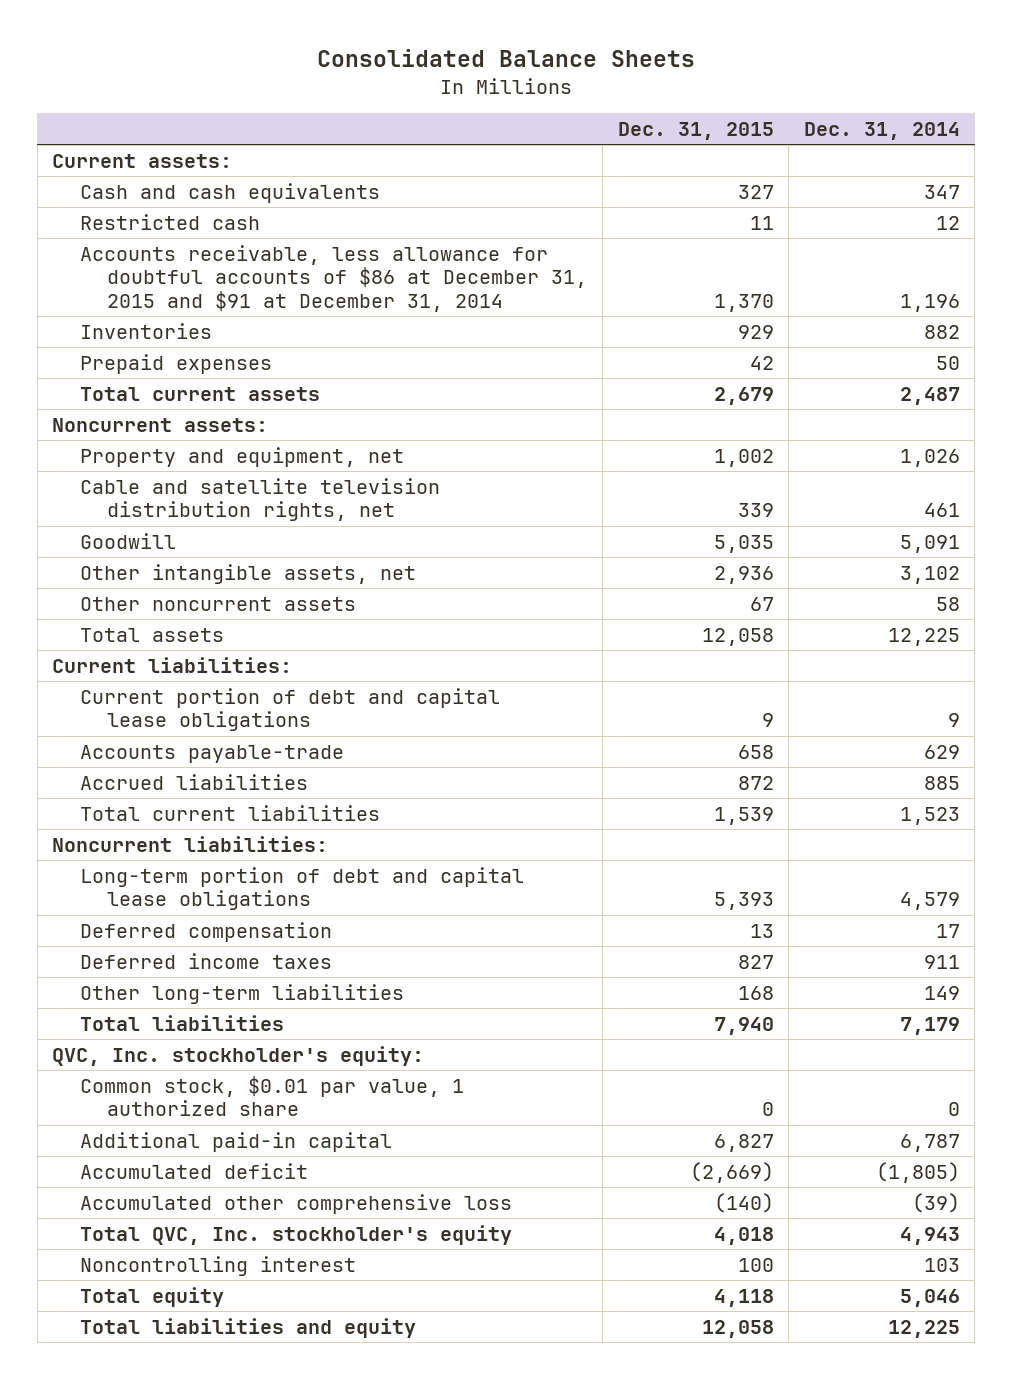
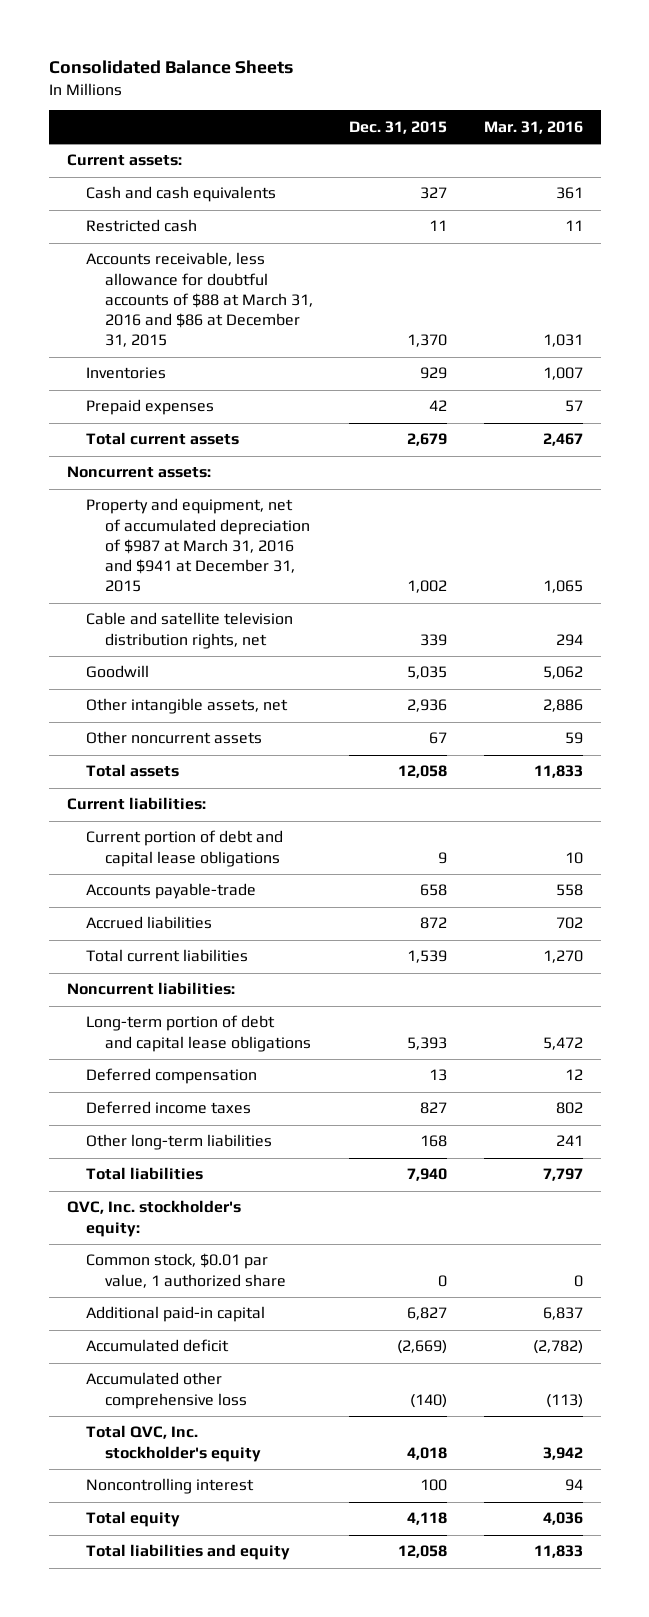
- | Dec. 31, 2015 | Dec. 31, 2014
+ | Dec. 31, 2015 | Mar. 31, 2016
- Accounts receivable, less allowance for doubtful accounts of $86 at December 31, 2015 and $91 at December 31, 2014 | 1,370 | 1,196
+ Accounts receivable, less allowance for doubtful accounts of $88 at March 31, 2016 and $86 at December 31, 2015 | 1,370 | 1,031
- Property and equipment, net | 1,002 | 1,026
+ Property and equipment, net of accumulated depreciation of $987 at March 31, 2016 and $941 at December 31, 2015 | 1,002 | 1,065

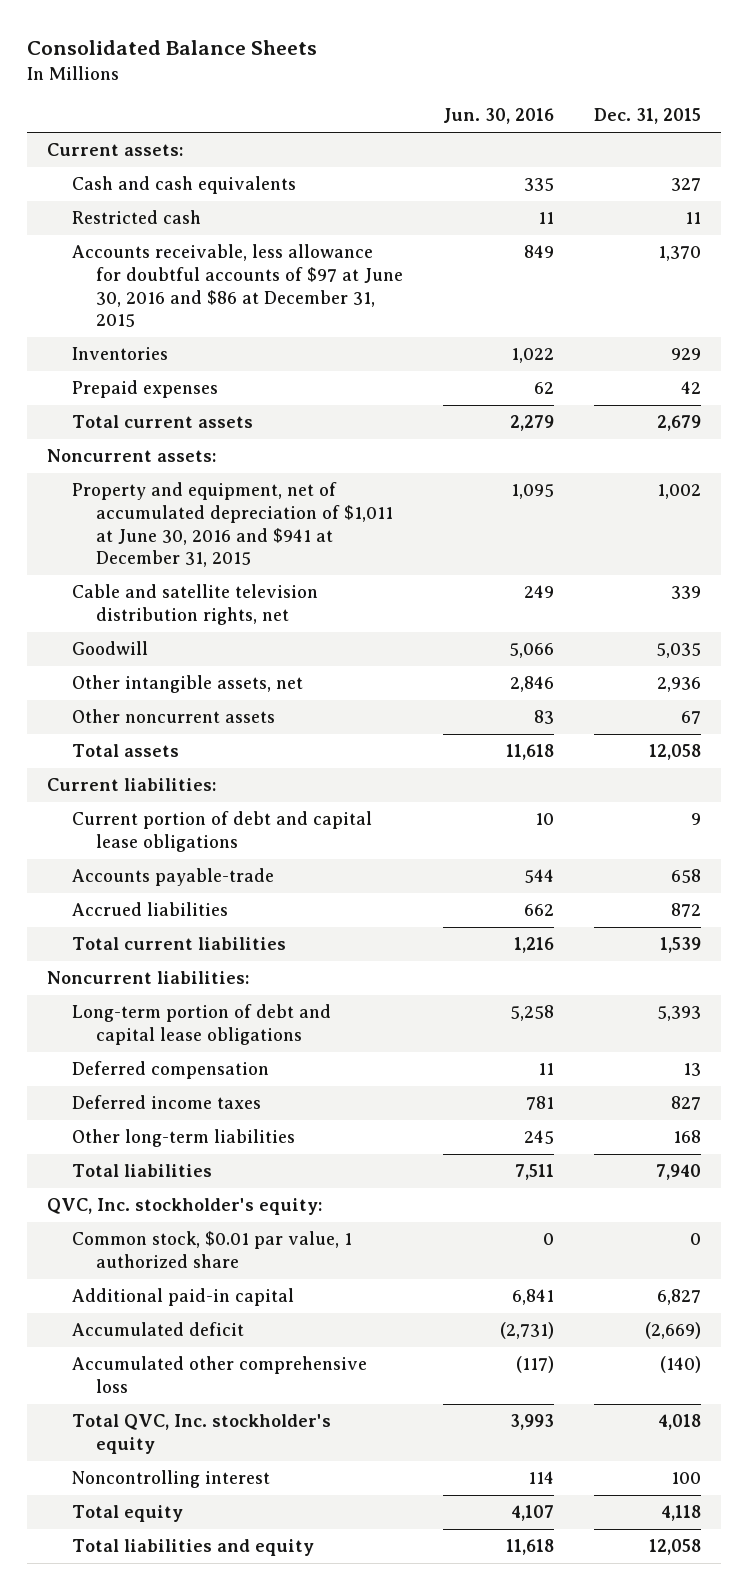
- | Dec. 31, 2015 | Mar. 31, 2016
+ | Jun. 30, 2016 | Dec. 31, 2015
- Accounts receivable, less allowance for doubtful accounts of $88 at March 31, 2016 and $86 at December 31, 2015 | 1,370 | 1,031
+ Accounts receivable, less allowance for doubtful accounts of $97 at June 30, 2016 and $86 at December 31, 2015 | 849 | 1,370
- Property and equipment, net of accumulated depreciation of $987 at March 31, 2016 and $941 at December 31, 2015 | 1,002 | 1,065
+ Property and equipment, net of accumulated depreciation of $1,011 at June 30, 2016 and $941 at December 31, 2015 | 1,095 | 1,002

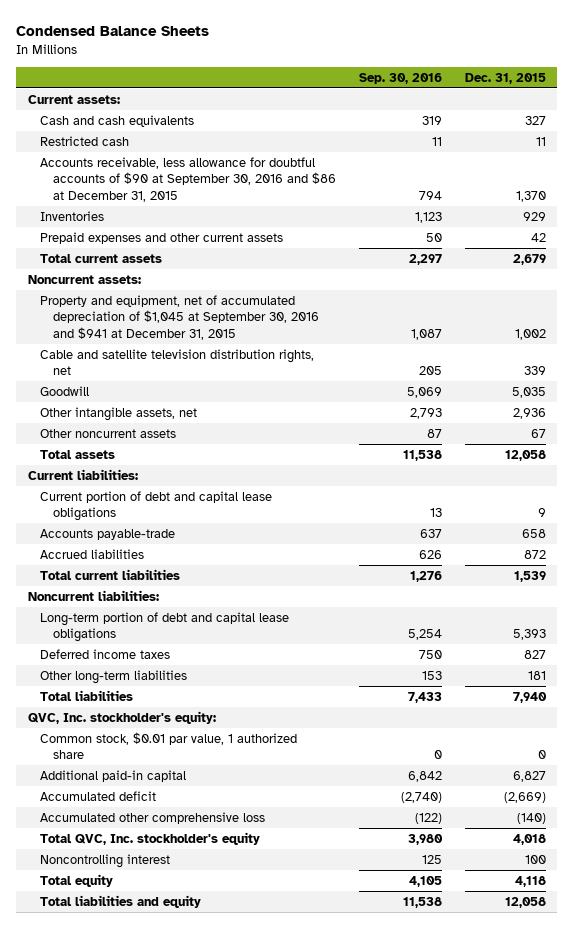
- Consolidated Balance Sheets
+ Condensed Balance Sheets
- | Jun. 30, 2016 | Dec. 31, 2015
+ | Sep. 30, 2016 | Dec. 31, 2015
- Accounts receivable, less allowance for doubtful accounts of $97 at June 30, 2016 and $86 at December 31, 2015 | 849 | 1,370
+ Accounts receivable, less allowance for doubtful accounts of $90 at September 30, 2016 and $86 at December 31, 2015 | 794 | 1,370
- Prepaid expenses | 62 | 42
+ Prepaid expenses and other current assets | 50 | 42
- Property and equipment, net of accumulated depreciation of $1,011 at June 30, 2016 and $941 at December 31, 2015 | 1,095 | 1,002
+ Property and equipment, net of accumulated depreciation of $1,045 at September 30, 2016 and $941 at December 31, 2015 | 1,087 | 1,002
- Deferred compensation | 11 | 13
- Other long-term liabilities | 245 | 168
+ Other long-term liabilities | 153 | 181

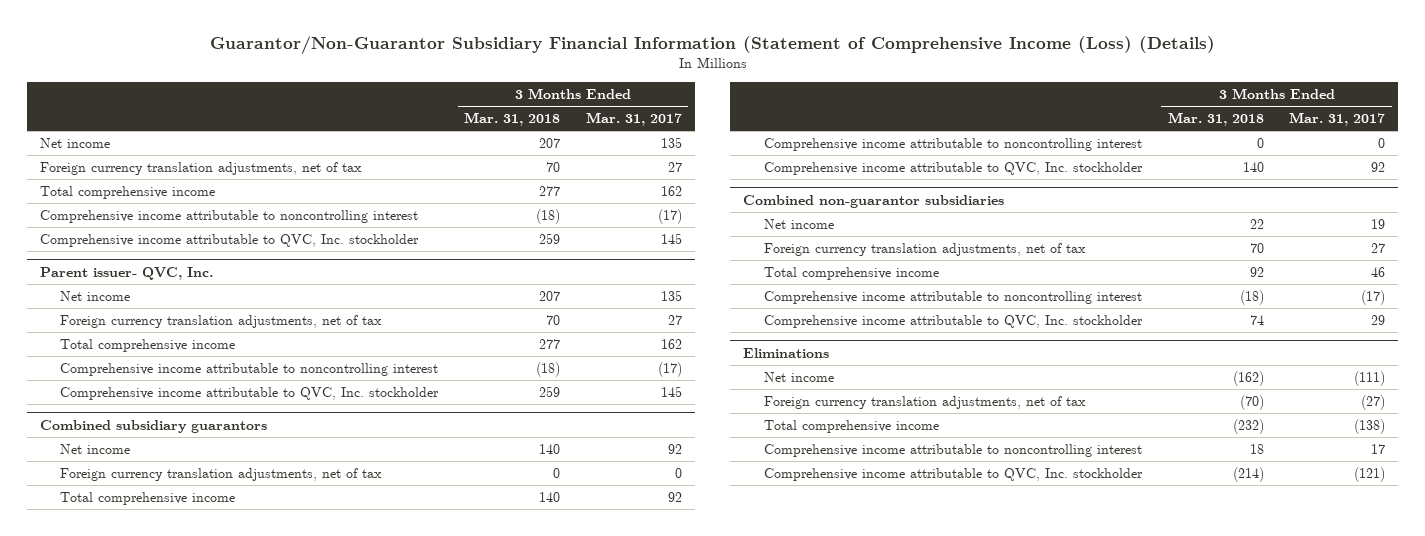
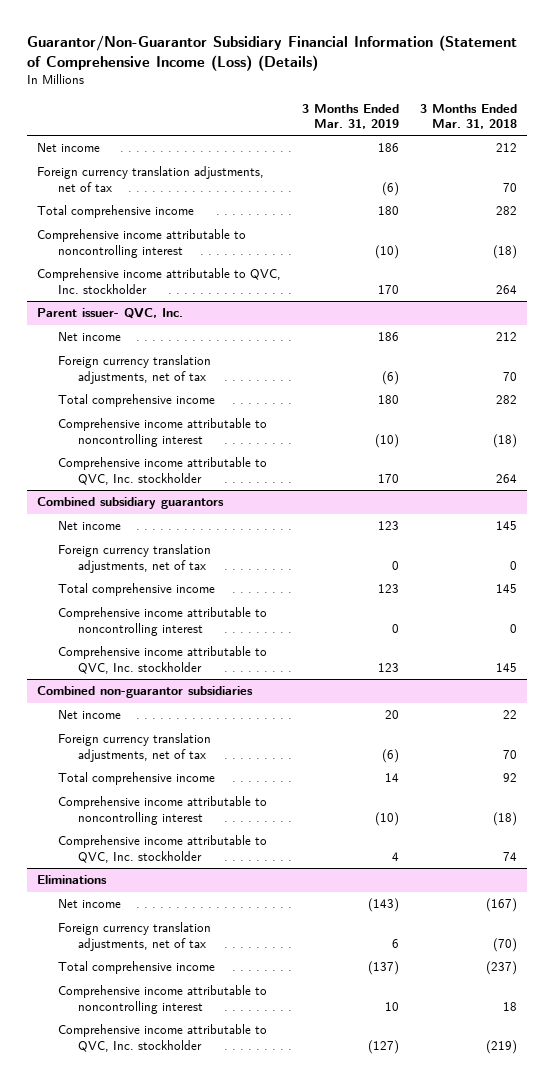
- | 3 Months Ended Mar. 31, 2018 | 3 Months Ended Mar. 31, 2017
+ | 3 Months Ended Mar. 31, 2019 | 3 Months Ended Mar. 31, 2018
- Net income | 207 | 135
+ Net income | 186 | 212
- Total comprehensive income | 277 | 162
+ Total comprehensive income | 180 | 282
- Comprehensive income attributable to QVC, Inc. stockholder | 259 | 145
+ Comprehensive income attributable to QVC, Inc. stockholder | 170 | 264
@ Parent issuer- QVC, Inc.
- Net income | 207 | 135
+ Net income | 186 | 212
- Total comprehensive income | 277 | 162
+ Total comprehensive income | 180 | 282
- Comprehensive income attributable to QVC, Inc. stockholder | 259 | 145
+ Comprehensive income attributable to QVC, Inc. stockholder | 170 | 264
@ Combined subsidiary guarantors
- Net income | 140 | 92
+ Net income | 123 | 145
- Total comprehensive income | 140 | 92
+ Total comprehensive income | 123 | 145
- Comprehensive income attributable to QVC, Inc. stockholder | 140 | 92
+ Comprehensive income attributable to QVC, Inc. stockholder | 123 | 145
@ Eliminations
- Net income | (162) | (111)
+ Net income | (143) | (167)
- Total comprehensive income | (232) | (138)
+ Total comprehensive income | (137) | (237)
- Comprehensive income attributable to QVC, Inc. stockholder | (214) | (121)
+ Comprehensive income attributable to QVC, Inc. stockholder | (127) | (219)

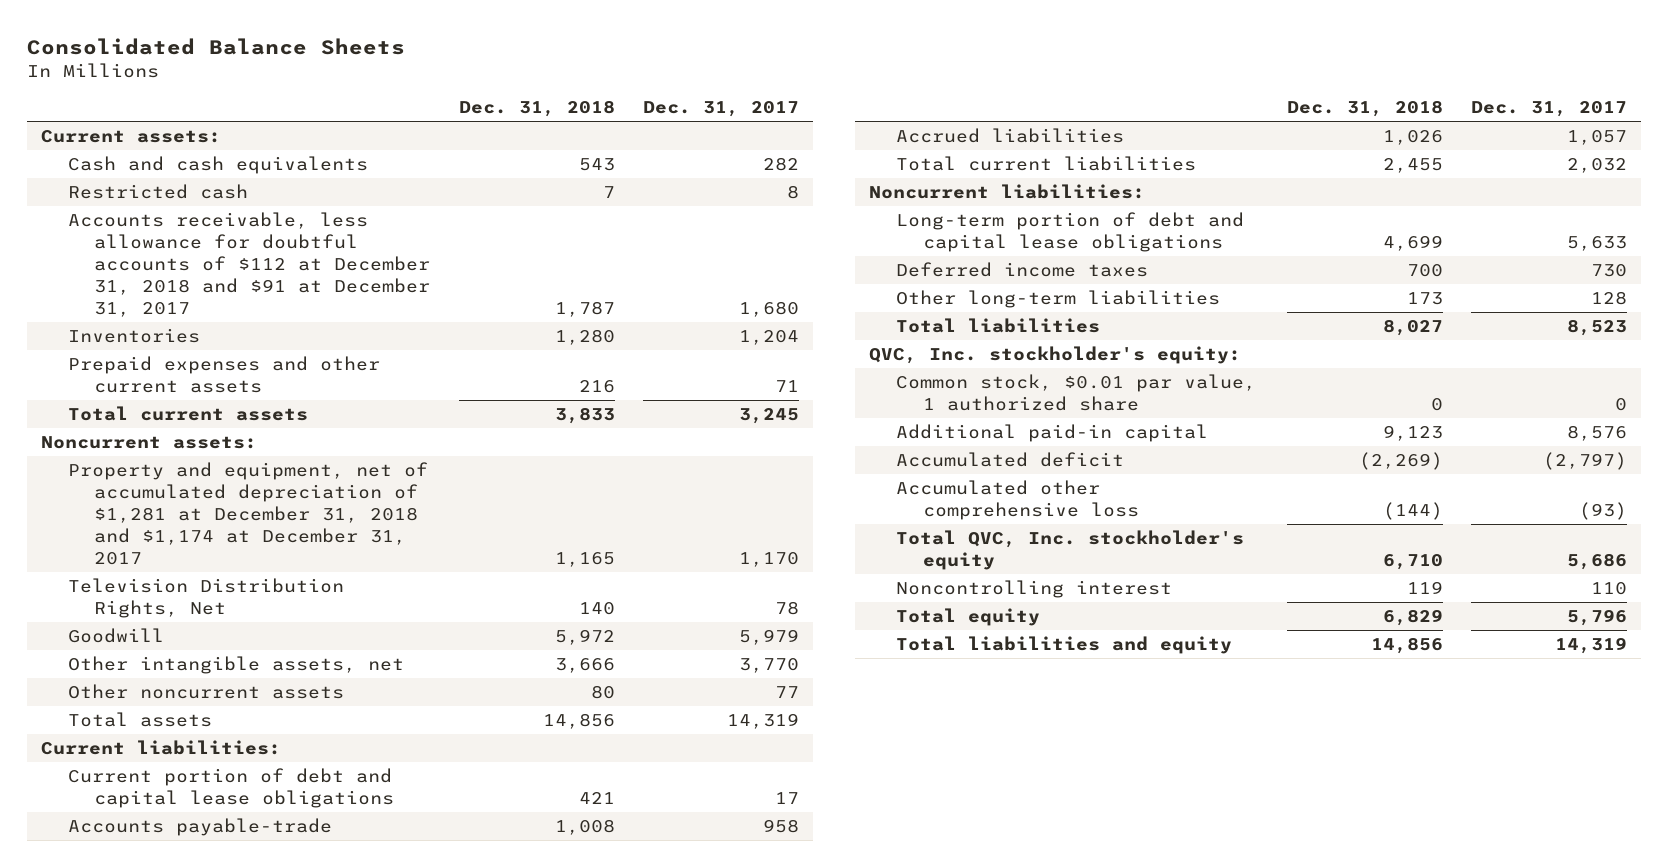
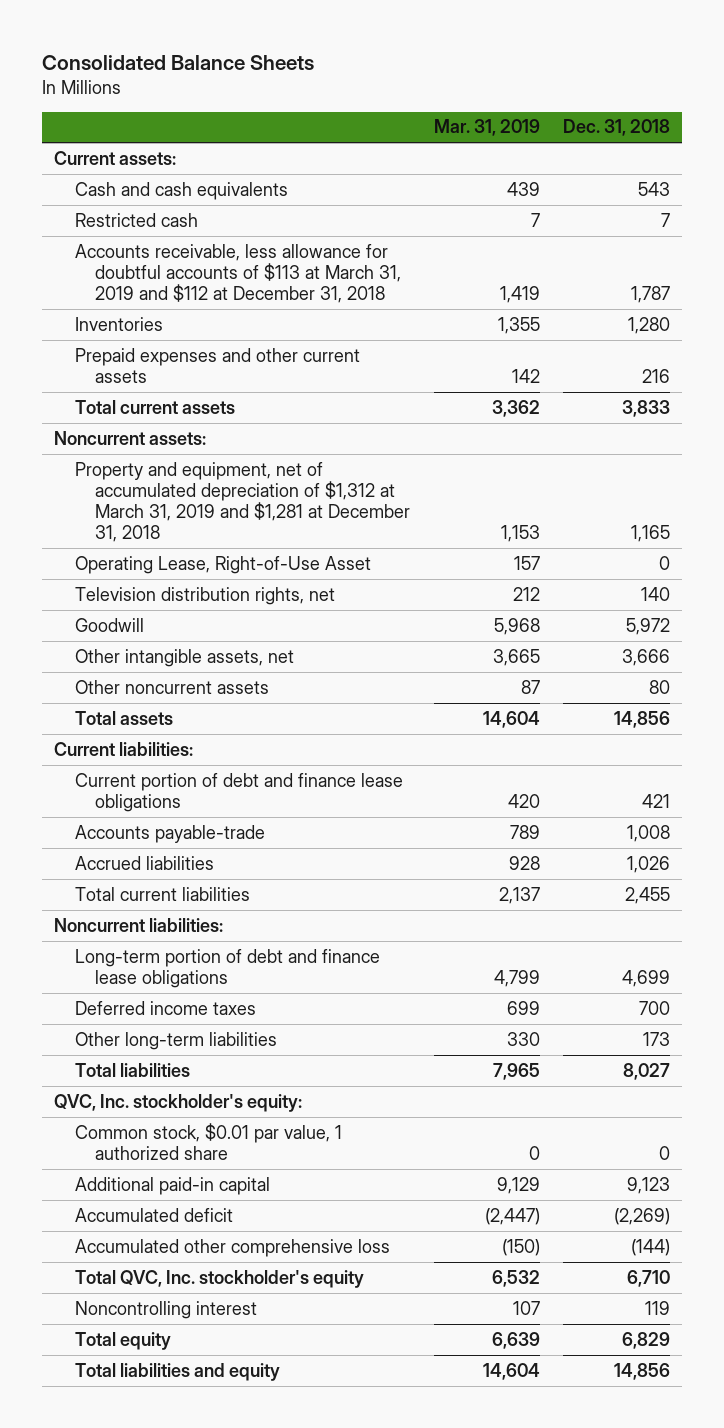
- | Dec. 31, 2018 | Dec. 31, 2017
+ | Mar. 31, 2019 | Dec. 31, 2018
- Accounts receivable, less allowance for doubtful accounts of $112 at December 31, 2018 and $91 at December 31, 2017 | 1,787 | 1,680
+ Accounts receivable, less allowance for doubtful accounts of $113 at March 31, 2019 and $112 at December 31, 2018 | 1,419 | 1,787
- Property and equipment, net of accumulated depreciation of $1,281 at December 31, 2018 and $1,174 at December 31, 2017 | 1,165 | 1,170
- Television Distribution Rights, Net | 140 | 78
+ Property and equipment, net of accumulated depreciation of $1,312 at March 31, 2019 and $1,281 at December 31, 2018 | 1,153 | 1,165
+ Operating Lease, Right-of-Use Asset | 157 | 0
+ Television distribution rights, net | 212 | 140
- Current portion of debt and capital lease obligations | 421 | 17
+ Current portion of debt and finance lease obligations | 420 | 421
- Long-term portion of debt and capital lease obligations | 4,699 | 5,633
+ Long-term portion of debt and finance lease obligations | 4,799 | 4,699

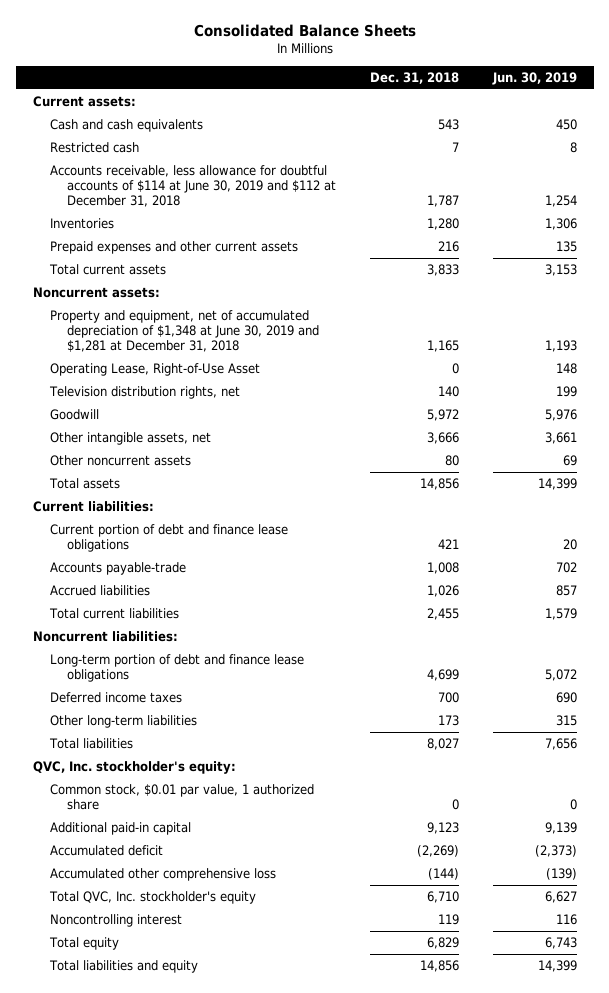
- | Mar. 31, 2019 | Dec. 31, 2018
+ | Dec. 31, 2018 | Jun. 30, 2019
- Accounts receivable, less allowance for doubtful accounts of $113 at March 31, 2019 and $112 at December 31, 2018 | 1,419 | 1,787
+ Accounts receivable, less allowance for doubtful accounts of $114 at June 30, 2019 and $112 at December 31, 2018 | 1,787 | 1,254
- Property and equipment, net of accumulated depreciation of $1,312 at March 31, 2019 and $1,281 at December 31, 2018 | 1,153 | 1,165
+ Property and equipment, net of accumulated depreciation of $1,348 at June 30, 2019 and $1,281 at December 31, 2018 | 1,165 | 1,193

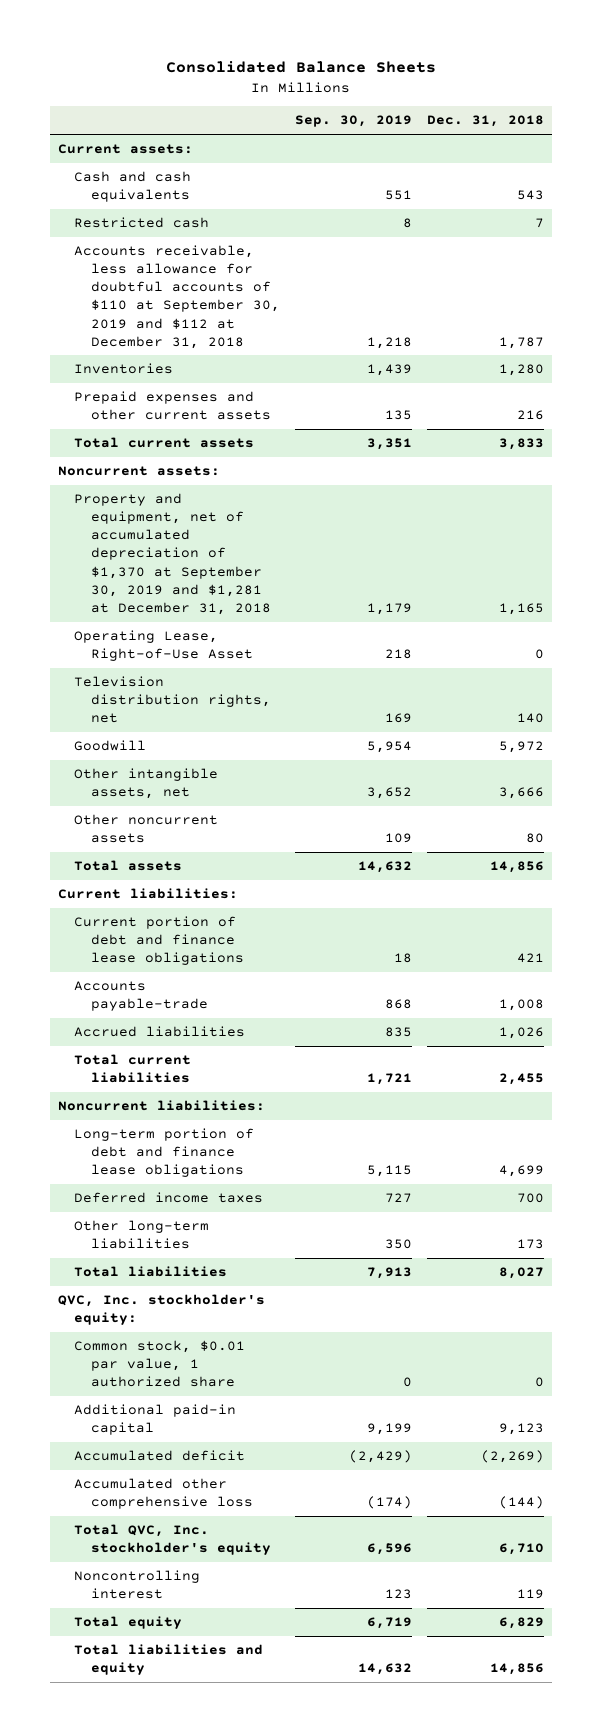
- | Dec. 31, 2018 | Jun. 30, 2019
+ | Sep. 30, 2019 | Dec. 31, 2018
- Accounts receivable, less allowance for doubtful accounts of $114 at June 30, 2019 and $112 at December 31, 2018 | 1,787 | 1,254
+ Accounts receivable, less allowance for doubtful accounts of $110 at September 30, 2019 and $112 at December 31, 2018 | 1,218 | 1,787
- Property and equipment, net of accumulated depreciation of $1,348 at June 30, 2019 and $1,281 at December 31, 2018 | 1,165 | 1,193
+ Property and equipment, net of accumulated depreciation of $1,370 at September 30, 2019 and $1,281 at December 31, 2018 | 1,179 | 1,165

